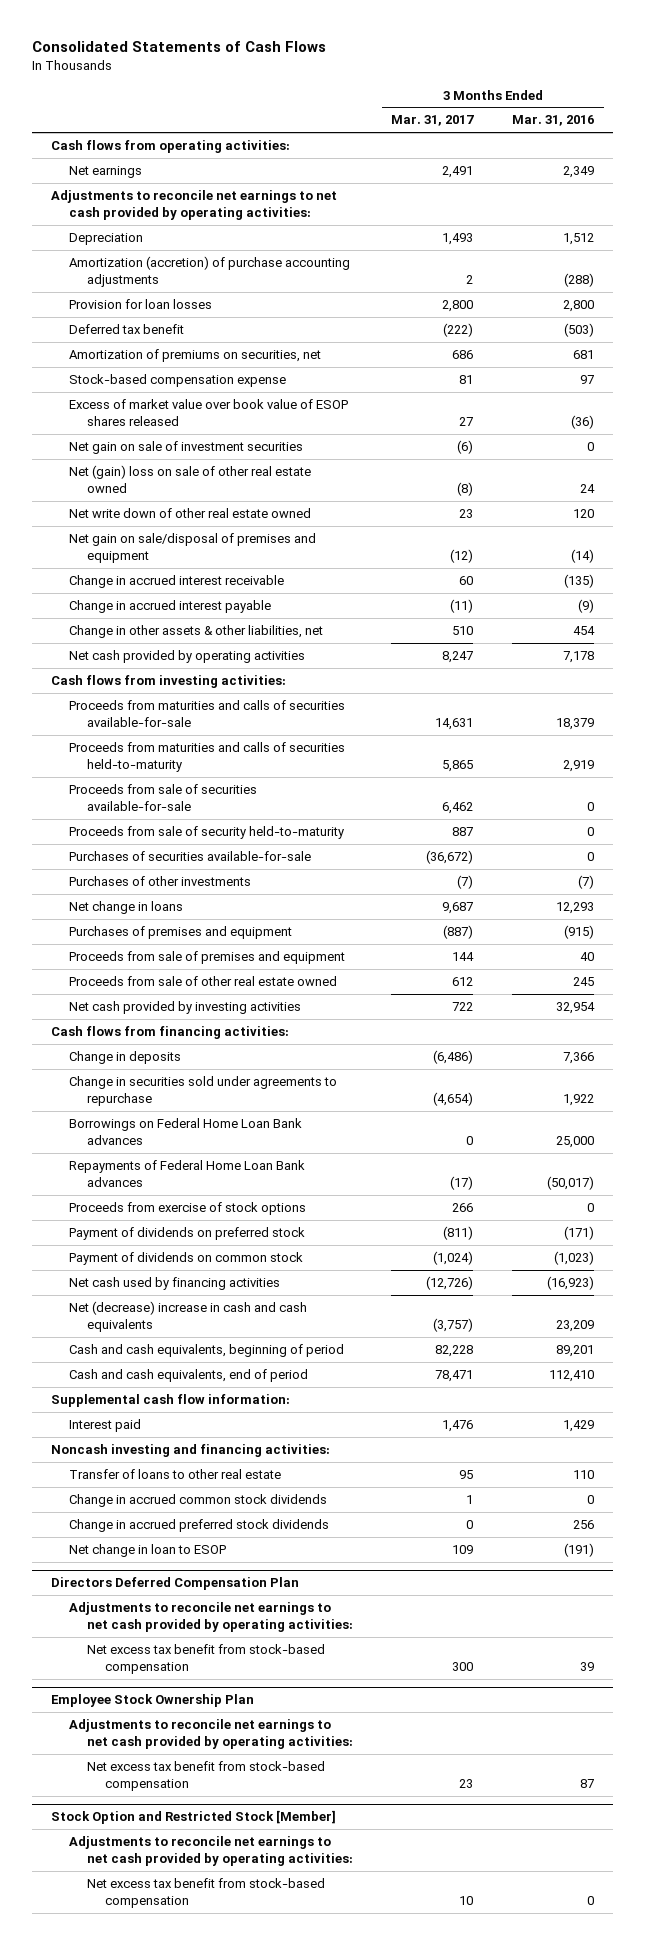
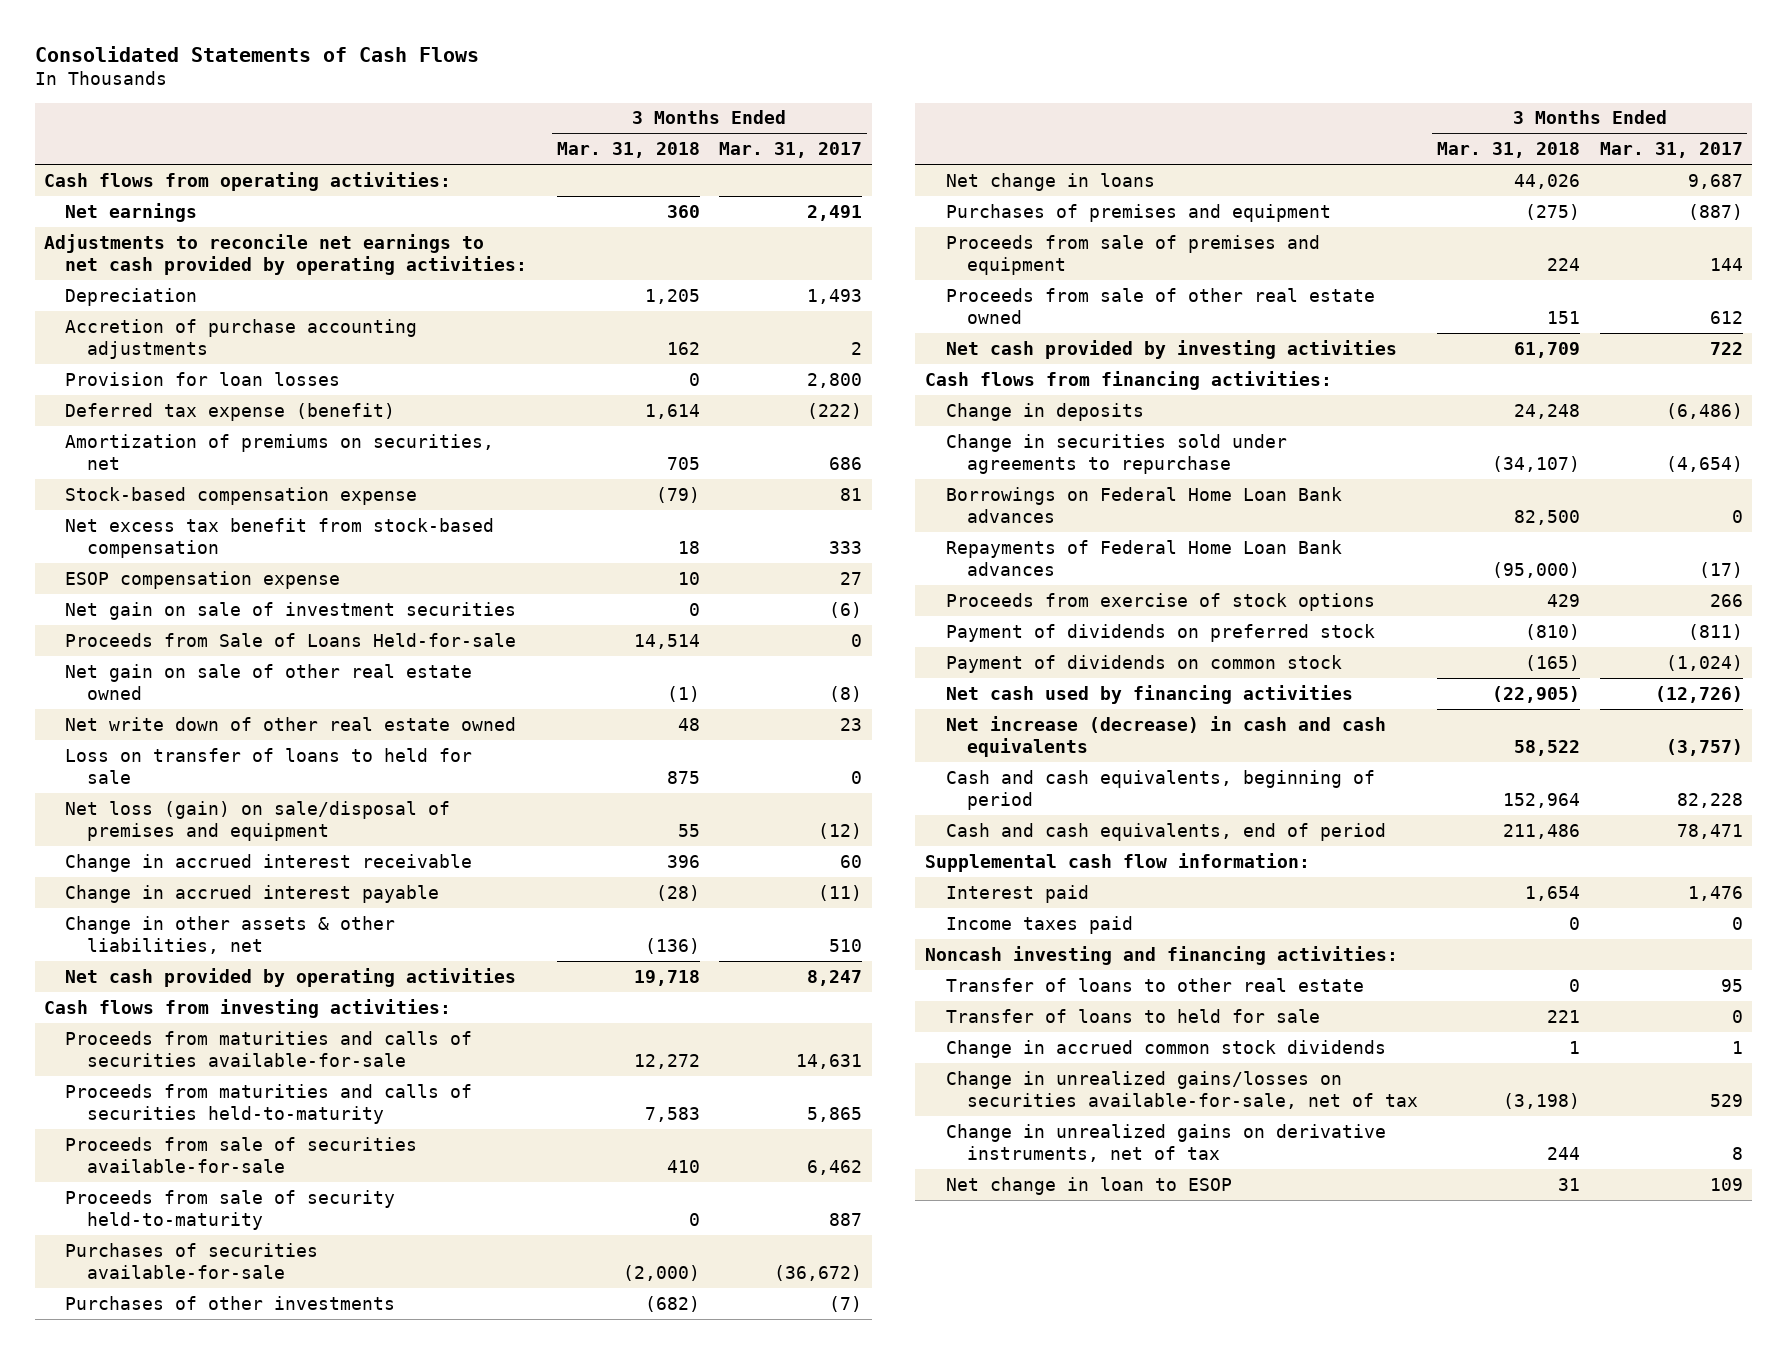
- | 3 Months Ended Mar. 31, 2017 | 3 Months Ended Mar. 31, 2016
+ | 3 Months Ended Mar. 31, 2018 | 3 Months Ended Mar. 31, 2017
- Amortization (accretion) of purchase accounting adjustments | 2 | (288)
+ Accretion of purchase accounting adjustments | 162 | 2
- Deferred tax benefit | (222) | (503)
+ Deferred tax expense (benefit) | 1,614 | (222)
- Excess of market value over book value of ESOP shares released | 27 | (36)
+ Net excess tax benefit from stock-based compensation | 18 | 333
+ ESOP compensation expense | 10 | 27
- Net (gain) loss on sale of other real estate owned | (8) | 24
+ Proceeds from Sale of Loans Held-for-sale | 14,514 | 0
+ Net gain on sale of other real estate owned | (1) | (8)
- Net gain on sale/disposal of premises and equipment | (12) | (14)
+ Loss on transfer of loans to held for sale | 875 | 0
+ Net loss (gain) on sale/disposal of premises and equipment | 55 | (12)
- Net (decrease) increase in cash and cash equivalents | (3,757) | 23,209
+ Net increase (decrease) in cash and cash equivalents | 58,522 | (3,757)
+ Income taxes paid | 0 | 0
+ Transfer of loans to held for sale | 221 | 0
- Change in accrued preferred stock dividends | 0 | 256
+ Change in unrealized gains/losses on securities available-for-sale, net of tax | (3,198) | 529
+ Change in unrealized gains on derivative instruments, net of tax | 244 | 8
- Directors Deferred Compensation Plan
- Adjustments to reconcile net earnings to net cash provided by operating activities:
- Net excess tax benefit from stock-based compensation | 300 | 39
- Employee Stock Ownership Plan
- Adjustments to reconcile net earnings to net cash provided by operating activities:
- Net excess tax benefit from stock-based compensation | 23 | 87
- Stock Option and Restricted Stock [Member]
- Adjustments to reconcile net earnings to net cash provided by operating activities:
- Net excess tax benefit from stock-based compensation | 10 | 0

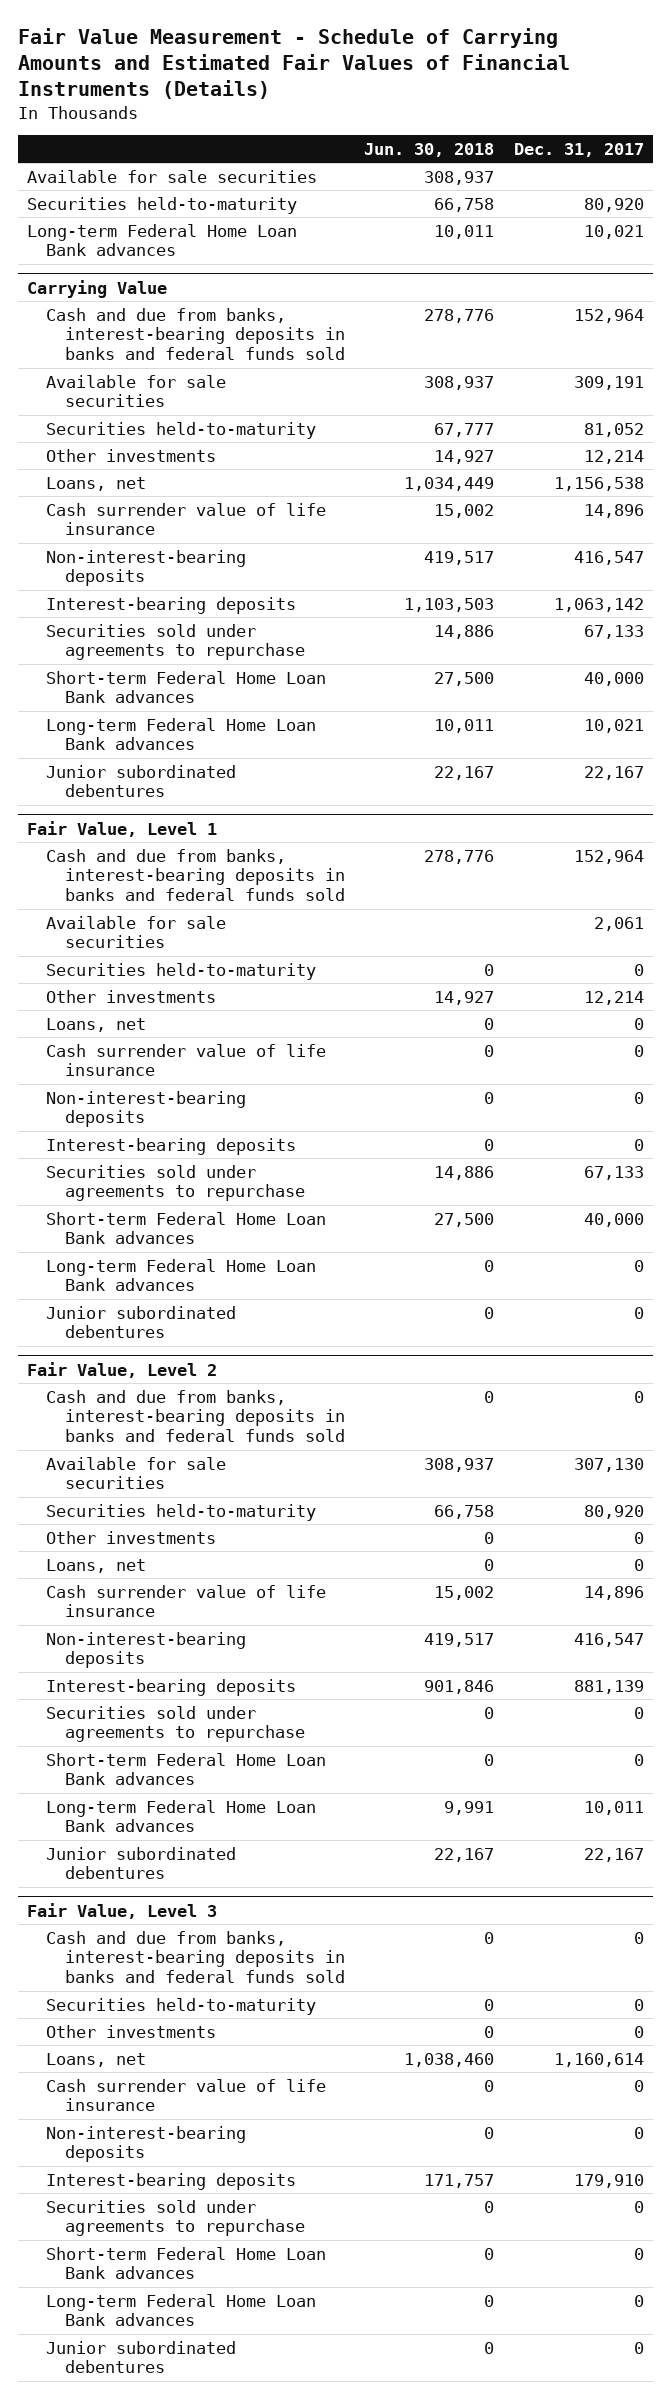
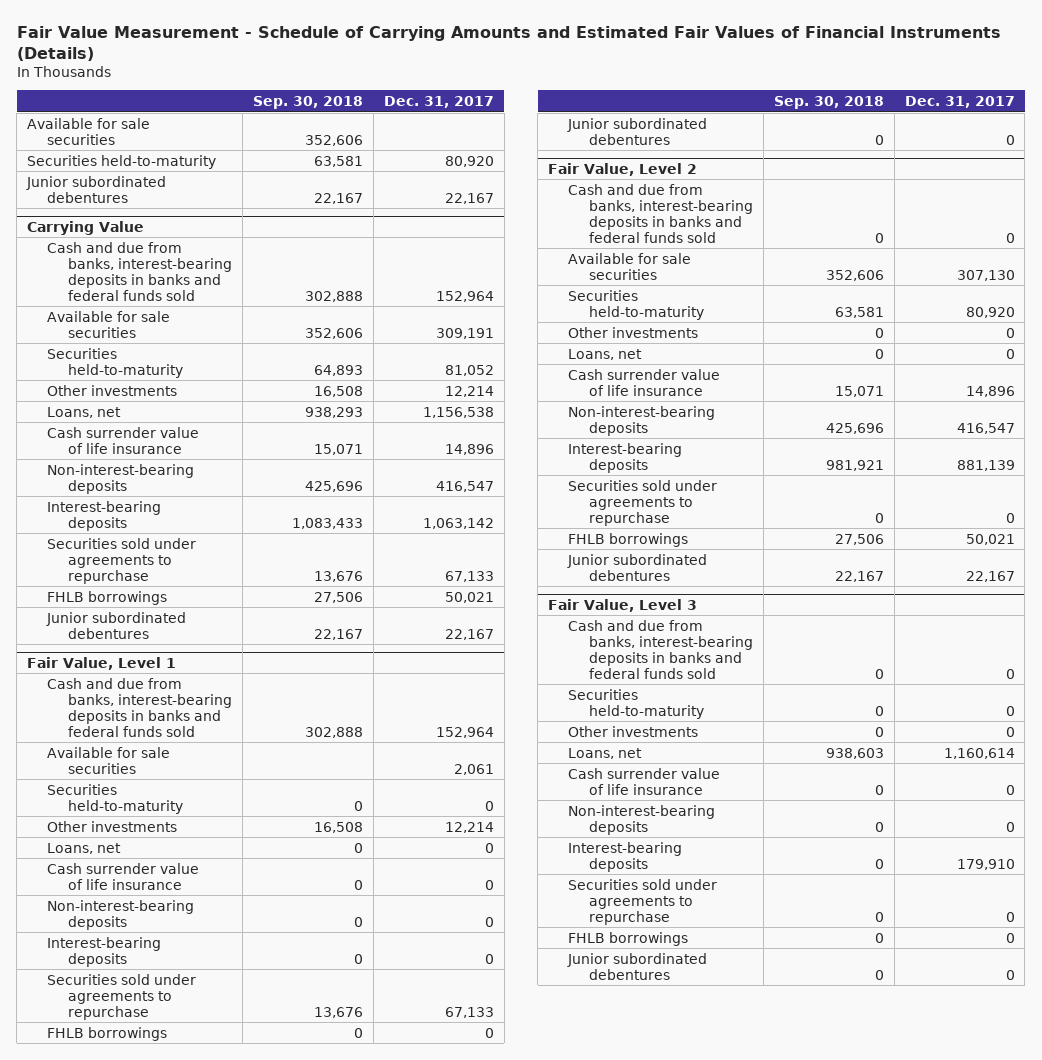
- | Jun. 30, 2018 | Dec. 31, 2017
+ | Sep. 30, 2018 | Dec. 31, 2017
- Long-term Federal Home Loan Bank advances | 10,011 | 10,021
+ Junior subordinated debentures | 22,167 | 22,167
@ Carrying Value
- Short-term Federal Home Loan Bank advances | 27,500 | 40,000
- Long-term Federal Home Loan Bank advances | 10,011 | 10,021
+ FHLB borrowings | 27,506 | 50,021
@ Fair Value, Level 1
- Short-term Federal Home Loan Bank advances | 27,500 | 40,000
- Long-term Federal Home Loan Bank advances | 0 | 0
+ FHLB borrowings | 0 | 0
@ Fair Value, Level 2
- Short-term Federal Home Loan Bank advances | 0 | 0
- Long-term Federal Home Loan Bank advances | 9,991 | 10,011
+ FHLB borrowings | 27,506 | 50,021
@ Fair Value, Level 3
- Short-term Federal Home Loan Bank advances | 0 | 0
- Long-term Federal Home Loan Bank advances | 0 | 0
+ FHLB borrowings | 0 | 0

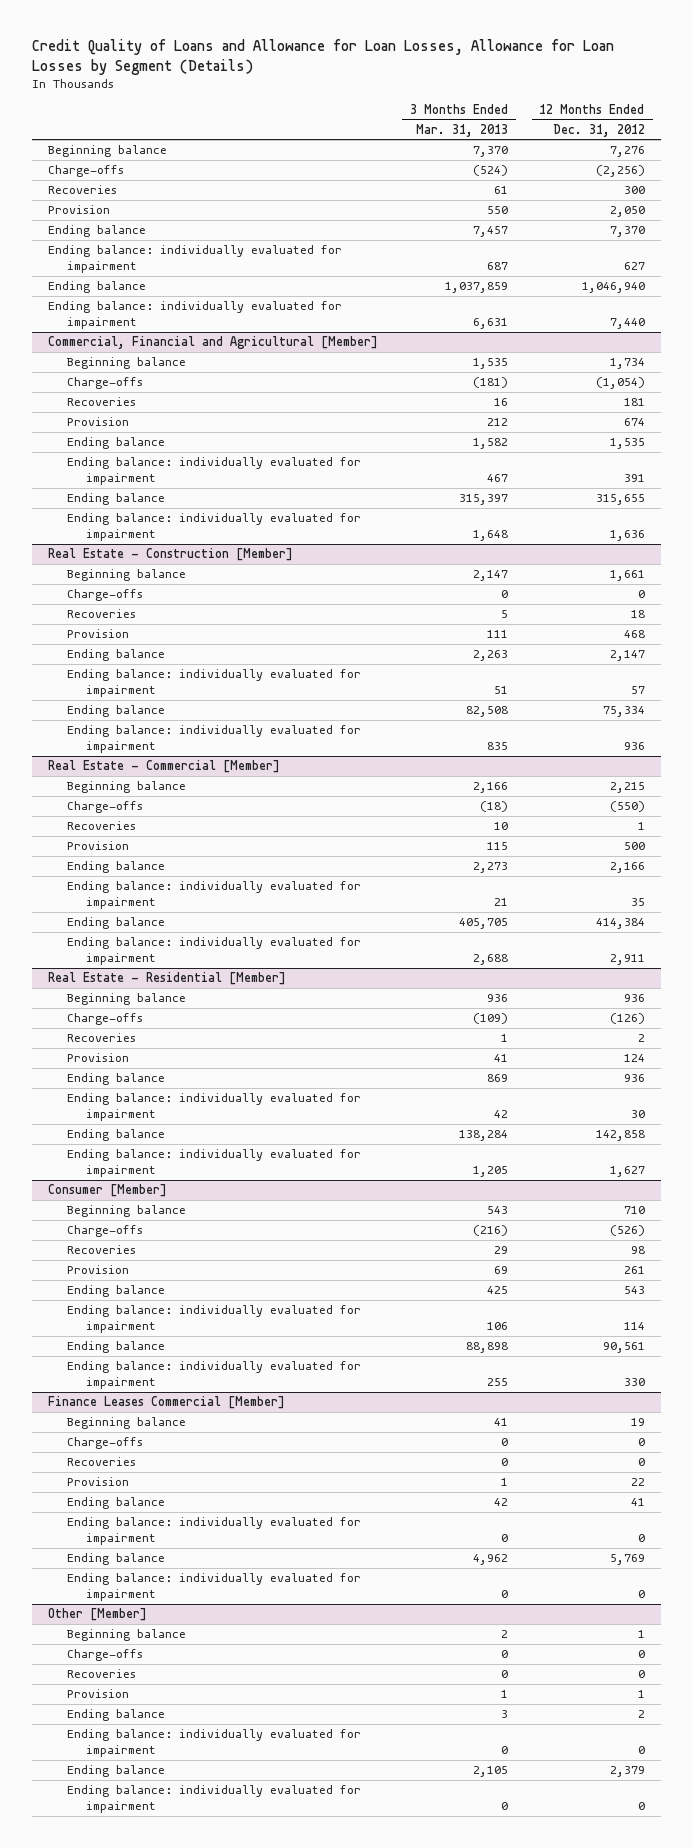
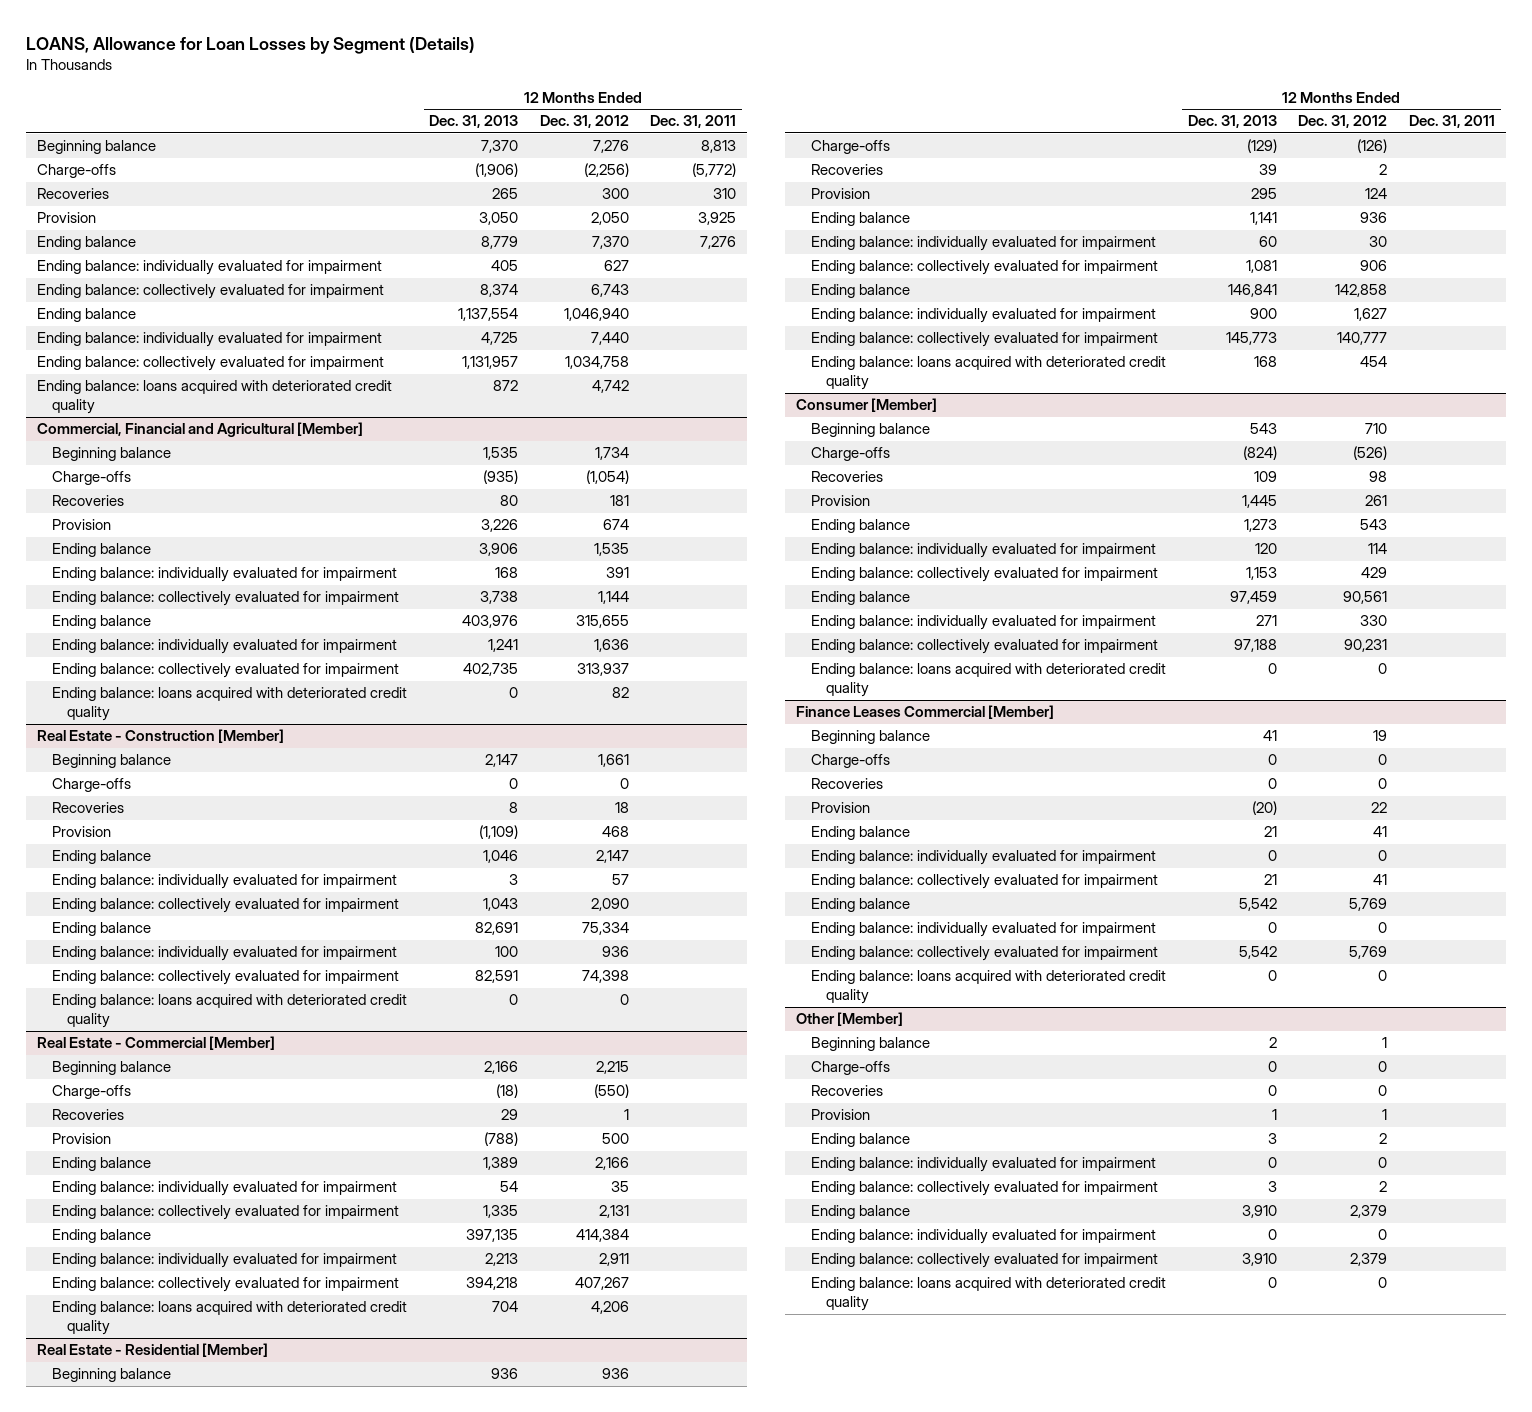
- Credit Quality of Loans and Allowance for Loan Losses, Allowance for Loan Losses by Segment (Details)
+ LOANS, Allowance for Loan Losses by Segment (Details)
- | 3 Months Ended Mar. 31, 2013 | 12 Months Ended Dec. 31, 2012
+ | 12 Months Ended Dec. 31, 2013 | 12 Months Ended Dec. 31, 2012 | 12 Months Ended Dec. 31, 2011
+ Ending balance: collectively evaluated for impairment | 8,374 | 6,743 |
+ Ending balance: collectively evaluated for impairment | 1,131,957 | 1,034,758 |
+ Ending balance: loans acquired with deteriorated credit quality | 872 | 4,742 |
@ Commercial, Financial and Agricultural [Member]
+ Ending balance: collectively evaluated for impairment | 3,738 | 1,144 |
+ Ending balance: collectively evaluated for impairment | 402,735 | 313,937 |
+ Ending balance: loans acquired with deteriorated credit quality | 0 | 82 |
@ Real Estate - Construction [Member]
+ Ending balance: collectively evaluated for impairment | 1,043 | 2,090 |
+ Ending balance: collectively evaluated for impairment | 82,591 | 74,398 |
+ Ending balance: loans acquired with deteriorated credit quality | 0 | 0 |
@ Real Estate - Commercial [Member]
+ Ending balance: collectively evaluated for impairment | 1,335 | 2,131 |
+ Ending balance: collectively evaluated for impairment | 394,218 | 407,267 |
+ Ending balance: loans acquired with deteriorated credit quality | 704 | 4,206 |
@ Real Estate - Residential [Member]
+ Ending balance: collectively evaluated for impairment | 1,081 | 906 |
+ Ending balance: collectively evaluated for impairment | 145,773 | 140,777 |
+ Ending balance: loans acquired with deteriorated credit quality | 168 | 454 |
@ Consumer [Member]
+ Ending balance: collectively evaluated for impairment | 1,153 | 429 |
+ Ending balance: collectively evaluated for impairment | 97,188 | 90,231 |
+ Ending balance: loans acquired with deteriorated credit quality | 0 | 0 |
@ Finance Leases Commercial [Member]
+ Ending balance: collectively evaluated for impairment | 21 | 41 |
+ Ending balance: collectively evaluated for impairment | 5,542 | 5,769 |
+ Ending balance: loans acquired with deteriorated credit quality | 0 | 0 |
@ Other [Member]
+ Ending balance: collectively evaluated for impairment | 3 | 2 |
+ Ending balance: collectively evaluated for impairment | 3,910 | 2,379 |
+ Ending balance: loans acquired with deteriorated credit quality | 0 | 0 |

